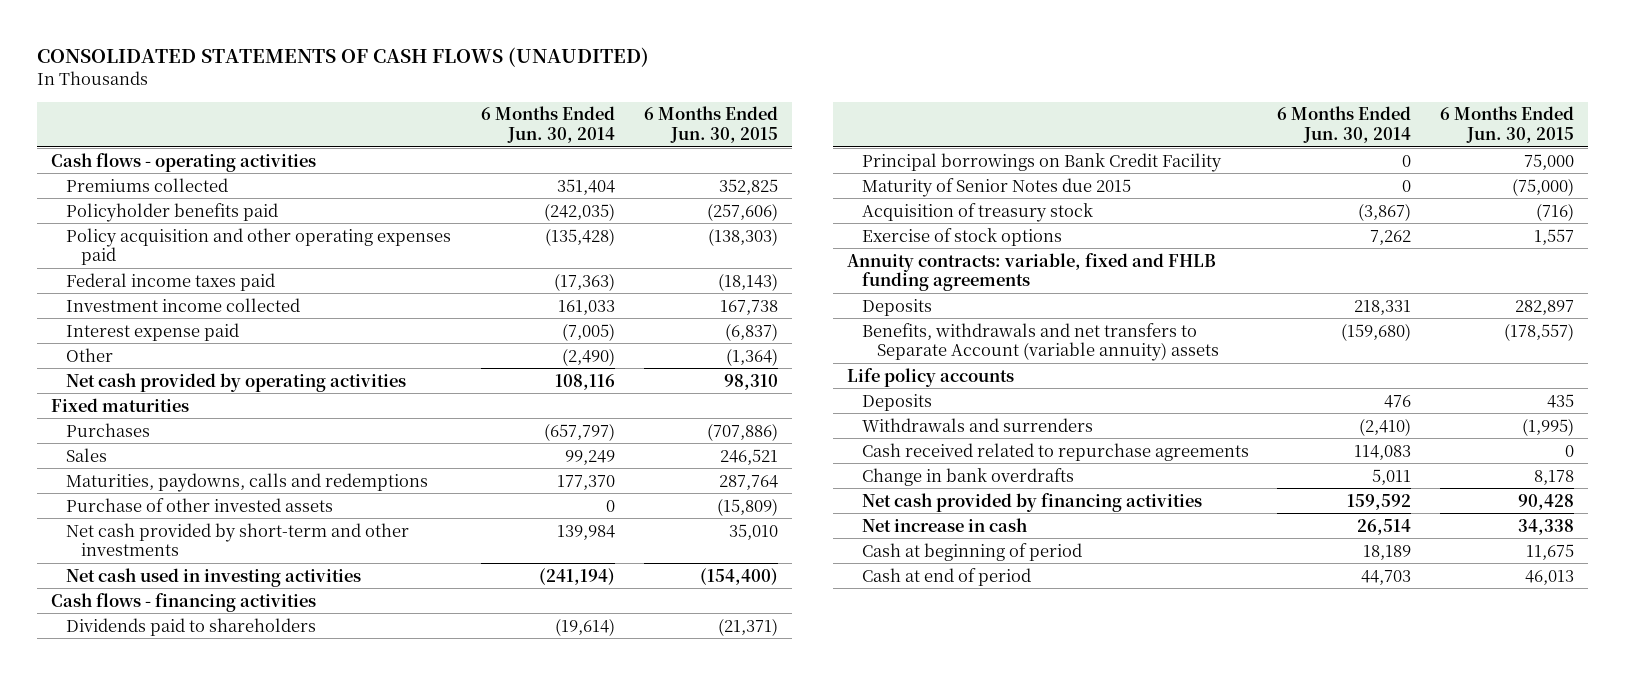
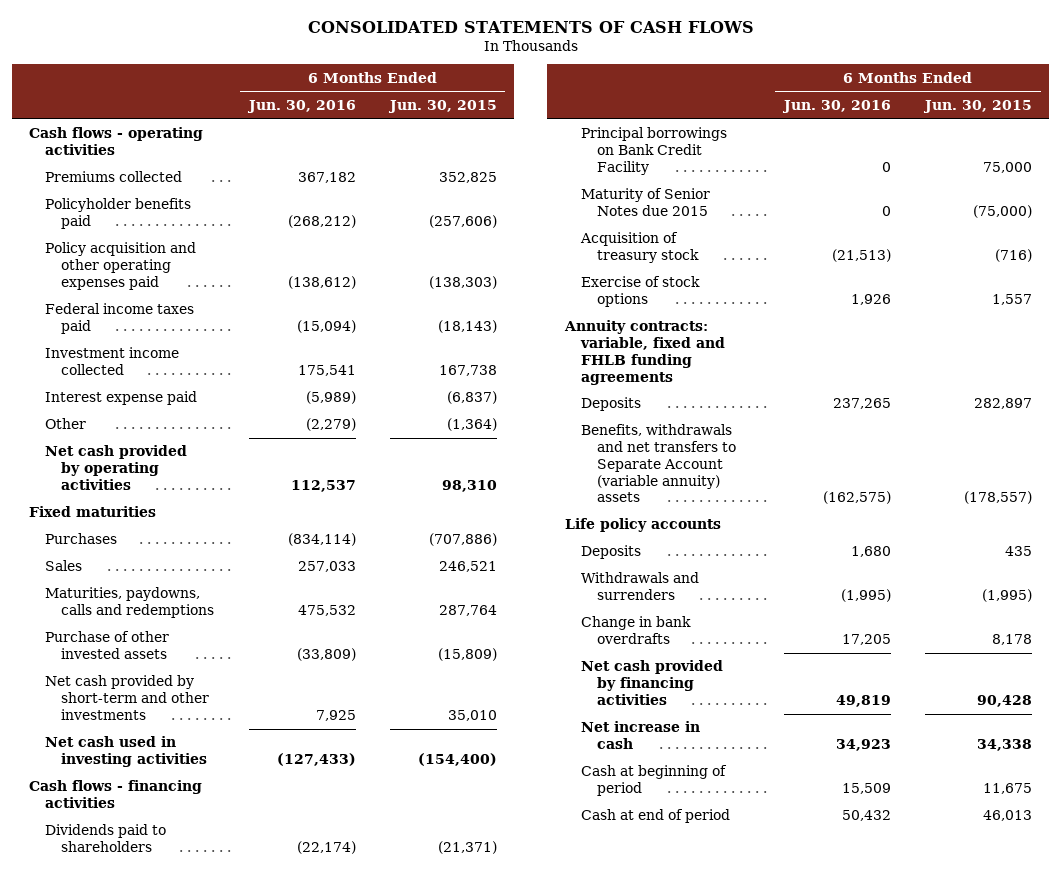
- CONSOLIDATED STATEMENTS OF CASH FLOWS (UNAUDITED)
+ CONSOLIDATED STATEMENTS OF CASH FLOWS
- | 6 Months Ended Jun. 30, 2014 | 6 Months Ended Jun. 30, 2015
+ | 6 Months Ended Jun. 30, 2016 | 6 Months Ended Jun. 30, 2015
- Cash received related to repurchase agreements | 114,083 | 0

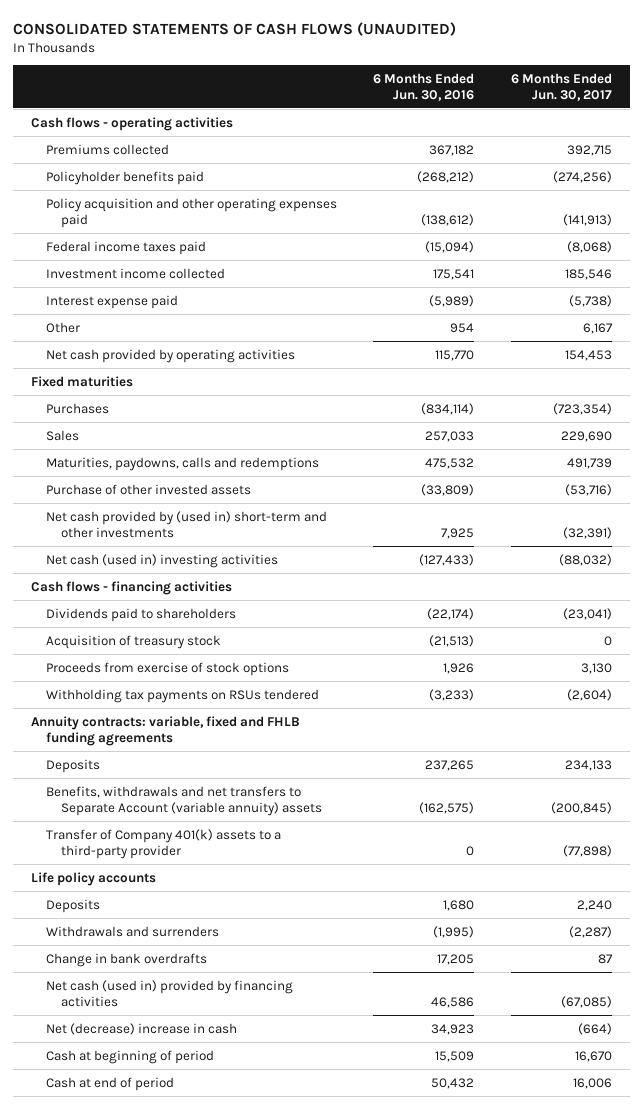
- CONSOLIDATED STATEMENTS OF CASH FLOWS
+ CONSOLIDATED STATEMENTS OF CASH FLOWS (UNAUDITED)
- | 6 Months Ended Jun. 30, 2016 | 6 Months Ended Jun. 30, 2015
+ | 6 Months Ended Jun. 30, 2016 | 6 Months Ended Jun. 30, 2017
- Other | (2,279) | (1,364)
- Net cash provided by operating activities | 112,537 | 98,310
+ Other | 954 | 6,167
+ Net cash provided by operating activities | 115,770 | 154,453
- Net cash provided by short-term and other investments | 7,925 | 35,010
- Net cash used in investing activities | (127,433) | (154,400)
+ Net cash provided by (used in) short-term and other investments | 7,925 | (32,391)
+ Net cash (used in) investing activities | (127,433) | (88,032)
- Principal borrowings on Bank Credit Facility | 0 | 75,000
- Maturity of Senior Notes due 2015 | 0 | (75,000)
- Exercise of stock options | 1,926 | 1,557
+ Proceeds from exercise of stock options | 1,926 | 3,130
+ Withholding tax payments on RSUs tendered | (3,233) | (2,604)
+ Transfer of Company 401(k) assets to a third-party provider | 0 | (77,898)
- Net cash provided by financing activities | 49,819 | 90,428
- Net increase in cash | 34,923 | 34,338
+ Net cash (used in) provided by financing activities | 46,586 | (67,085)
+ Net (decrease) increase in cash | 34,923 | (664)

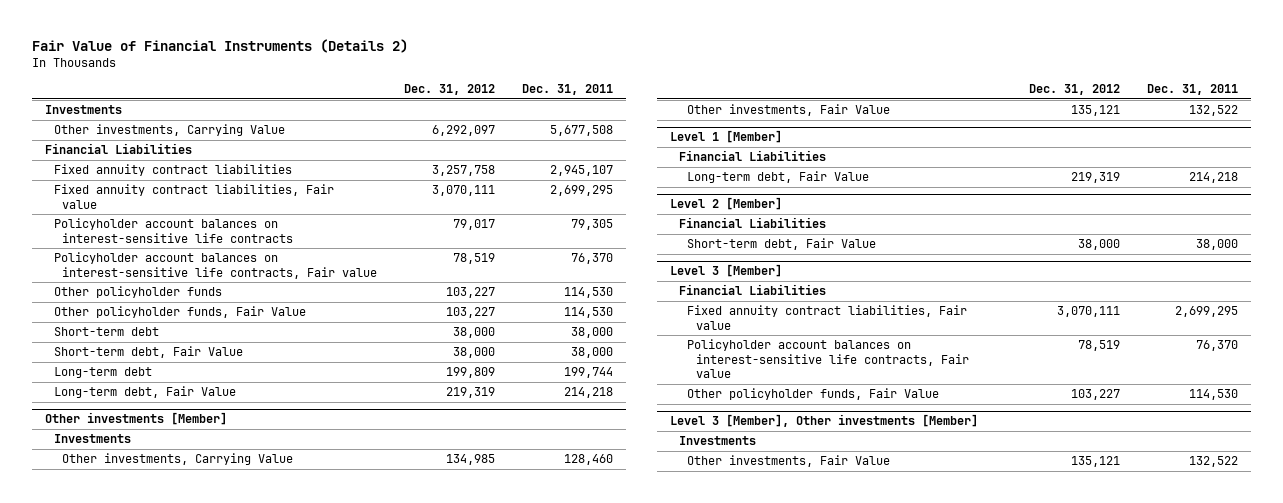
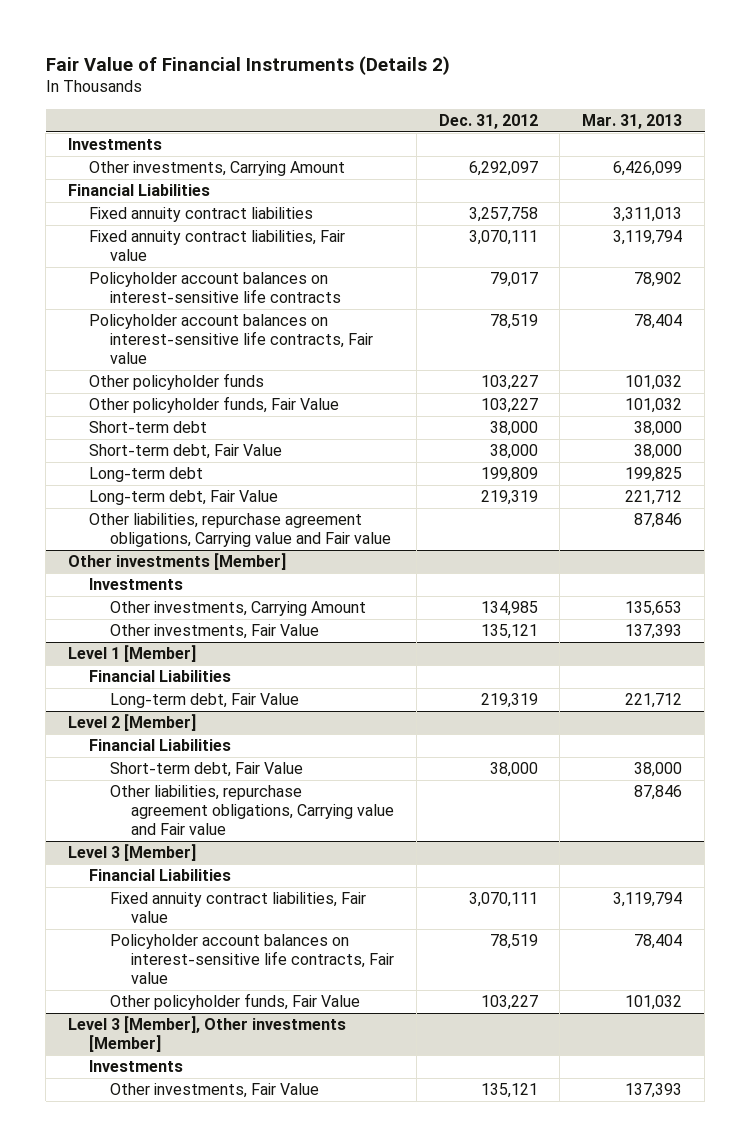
- | Dec. 31, 2012 | Dec. 31, 2011
+ | Dec. 31, 2012 | Mar. 31, 2013
- Other investments, Carrying Value | 6,292,097 | 5,677,508
+ Other investments, Carrying Amount | 6,292,097 | 6,426,099
+ Other liabilities, repurchase agreement obligations, Carrying value and Fair value | | 87,846
@ Other investments [Member]
- Other investments, Carrying Value | 134,985 | 128,460
+ Other investments, Carrying Amount | 134,985 | 135,653
@ Level 2 [Member]
+ Other liabilities, repurchase agreement obligations, Carrying value and Fair value | | 87,846

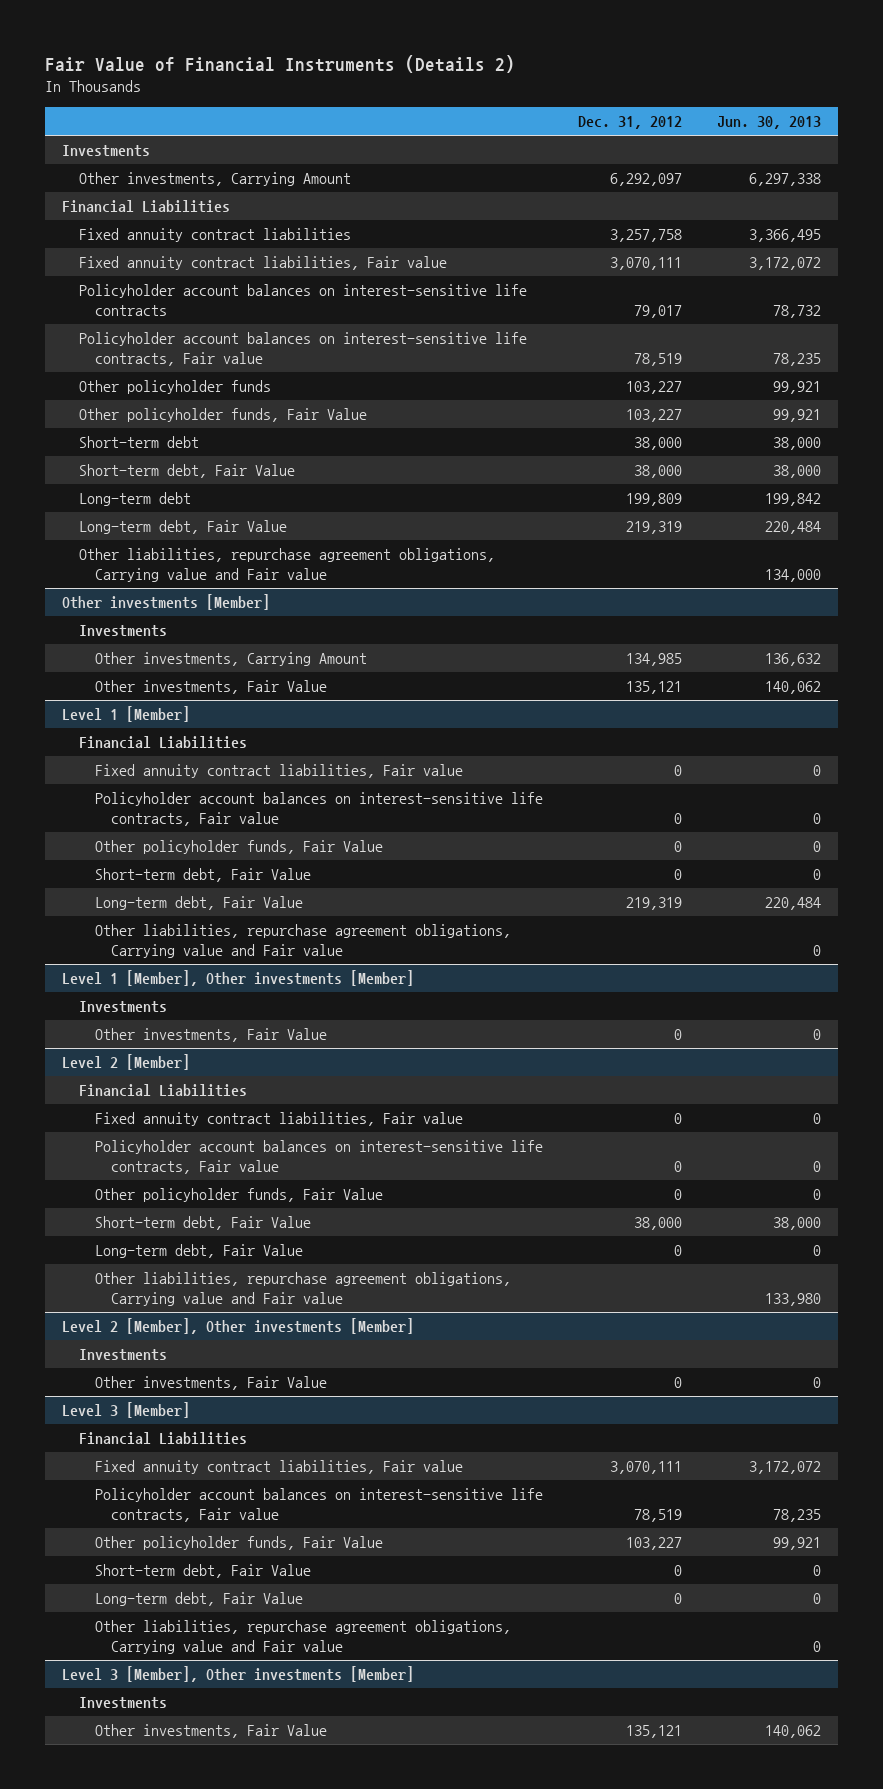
- | Dec. 31, 2012 | Mar. 31, 2013
+ | Dec. 31, 2012 | Jun. 30, 2013
@ Level 1 [Member]
+ Fixed annuity contract liabilities, Fair value | 0 | 0
+ Policyholder account balances on interest-sensitive life contracts, Fair value | 0 | 0
+ Other policyholder funds, Fair Value | 0 | 0
+ Short-term debt, Fair Value | 0 | 0
+ Other liabilities, repurchase agreement obligations, Carrying value and Fair value | | 0
+ Level 1 [Member], Other investments [Member]
+ Investments
+ Other investments, Fair Value | 0 | 0
@ Level 2 [Member]
+ Fixed annuity contract liabilities, Fair value | 0 | 0
+ Policyholder account balances on interest-sensitive life contracts, Fair value | 0 | 0
+ Other policyholder funds, Fair Value | 0 | 0
+ Long-term debt, Fair Value | 0 | 0
+ Level 2 [Member], Other investments [Member]
+ Investments
+ Other investments, Fair Value | 0 | 0
@ Level 3 [Member]
+ Short-term debt, Fair Value | 0 | 0
+ Long-term debt, Fair Value | 0 | 0
+ Other liabilities, repurchase agreement obligations, Carrying value and Fair value | | 0

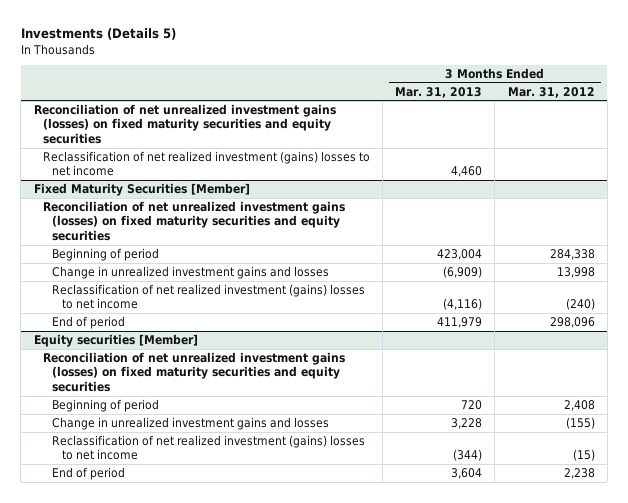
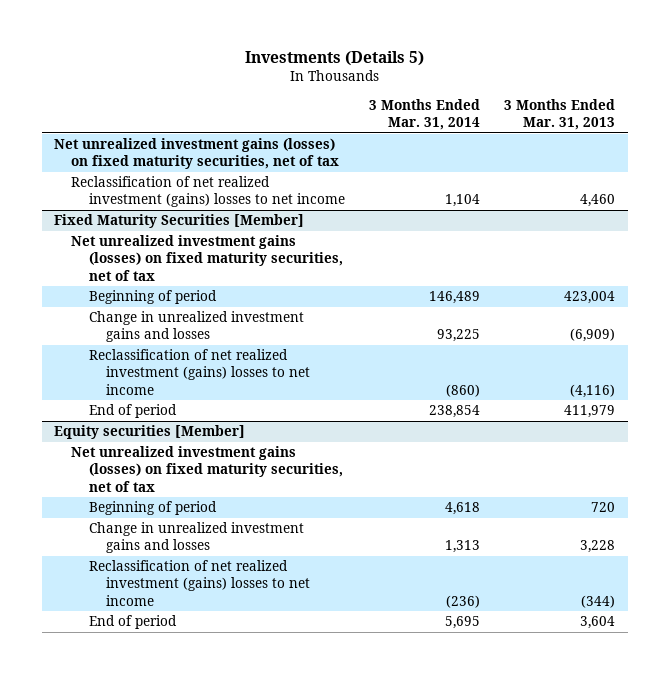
- | 3 Months Ended Mar. 31, 2013 | 3 Months Ended Mar. 31, 2012
+ | 3 Months Ended Mar. 31, 2014 | 3 Months Ended Mar. 31, 2013
- Reconciliation of net unrealized investment gains (losses) on fixed maturity securities and equity securities
+ Net unrealized investment gains (losses) on fixed maturity securities, net of tax
@ Fixed Maturity Securities [Member]
- Reconciliation of net unrealized investment gains (losses) on fixed maturity securities and equity securities
+ Net unrealized investment gains (losses) on fixed maturity securities, net of tax
@ Equity securities [Member]
- Reconciliation of net unrealized investment gains (losses) on fixed maturity securities and equity securities
+ Net unrealized investment gains (losses) on fixed maturity securities, net of tax

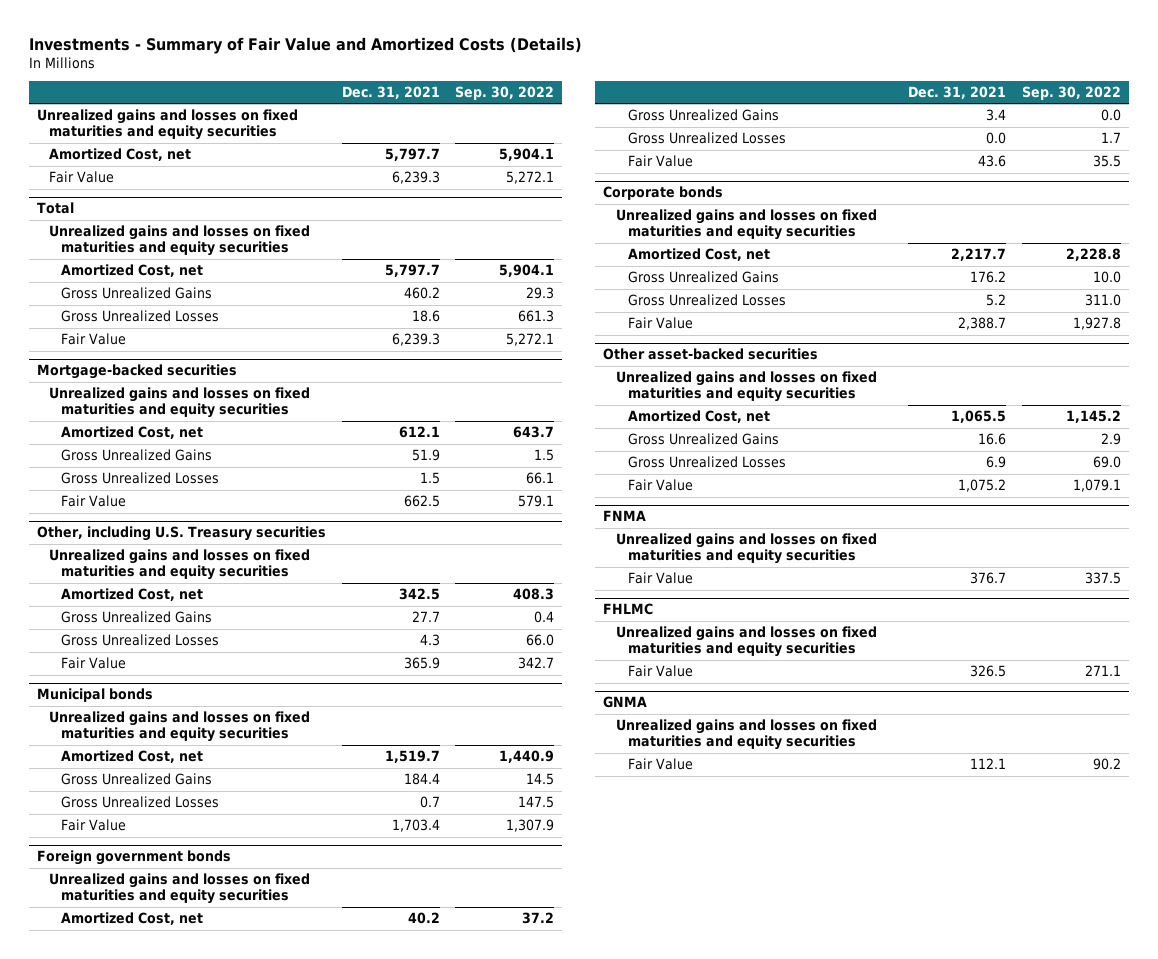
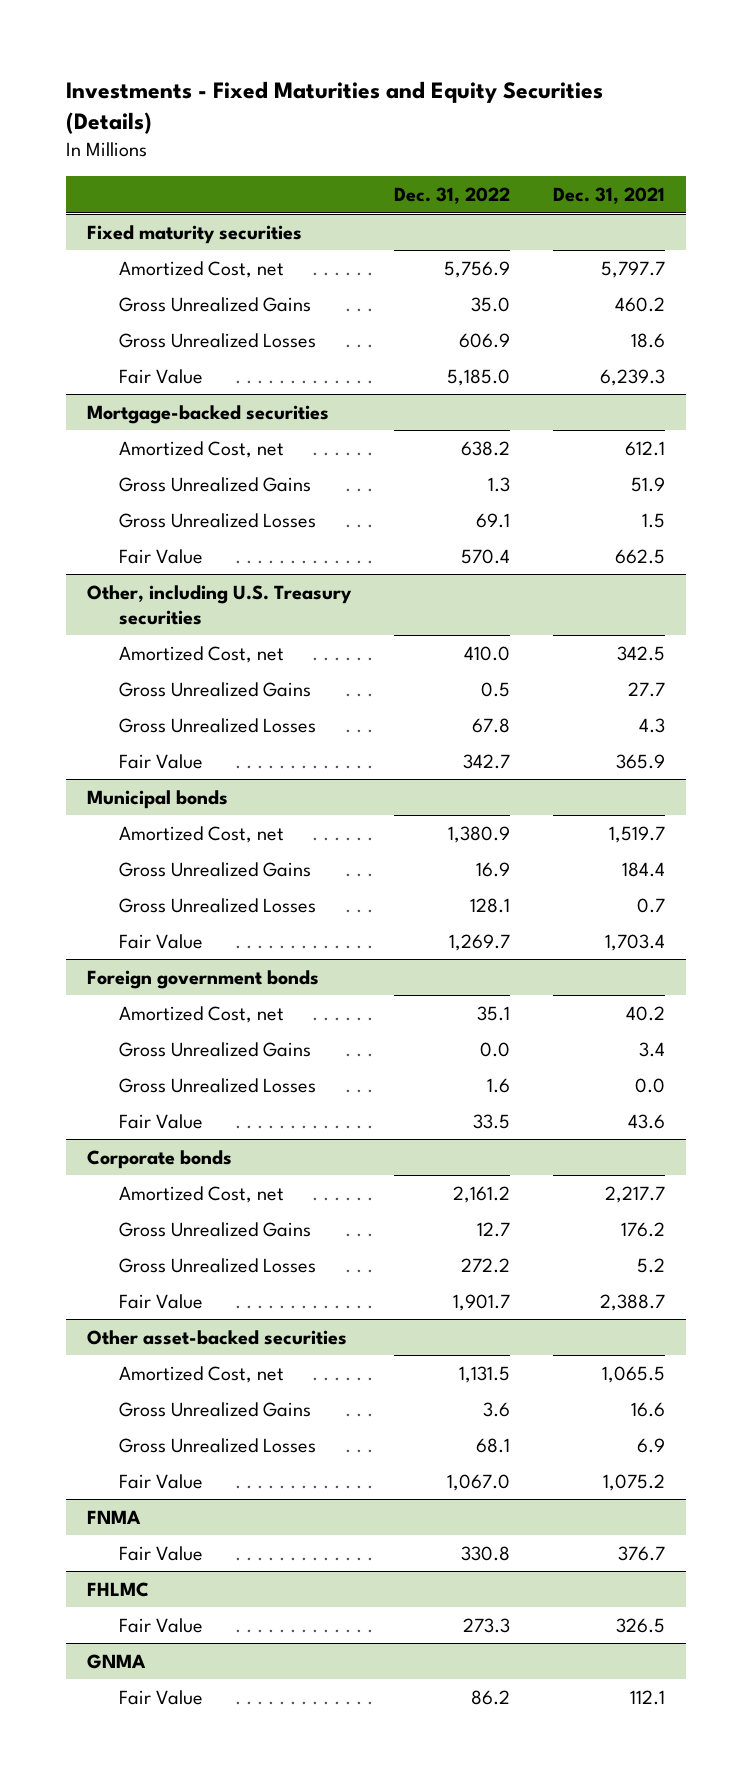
- Investments - Summary of Fair Value and Amortized Costs (Details)
+ Investments - Fixed Maturities and Equity Securities (Details)
- | Dec. 31, 2021 | Sep. 30, 2022
+ | Dec. 31, 2022 | Dec. 31, 2021
- Unrealized gains and losses on fixed maturities and equity securities
- Amortized Cost, net | 5,797.7 | 5,904.1
- Fair Value | 6,239.3 | 5,272.1
- Total
- Unrealized gains and losses on fixed maturities and equity securities
+ Fixed maturity securities
@ Mortgage-backed securities
- Unrealized gains and losses on fixed maturities and equity securities
@ Other, including U.S. Treasury securities
- Unrealized gains and losses on fixed maturities and equity securities
@ Municipal bonds
- Unrealized gains and losses on fixed maturities and equity securities
@ Foreign government bonds
- Unrealized gains and losses on fixed maturities and equity securities
@ Corporate bonds
- Unrealized gains and losses on fixed maturities and equity securities
@ Other asset-backed securities
- Unrealized gains and losses on fixed maturities and equity securities
@ FNMA
- Unrealized gains and losses on fixed maturities and equity securities
@ FHLMC
- Unrealized gains and losses on fixed maturities and equity securities
@ GNMA
- Unrealized gains and losses on fixed maturities and equity securities

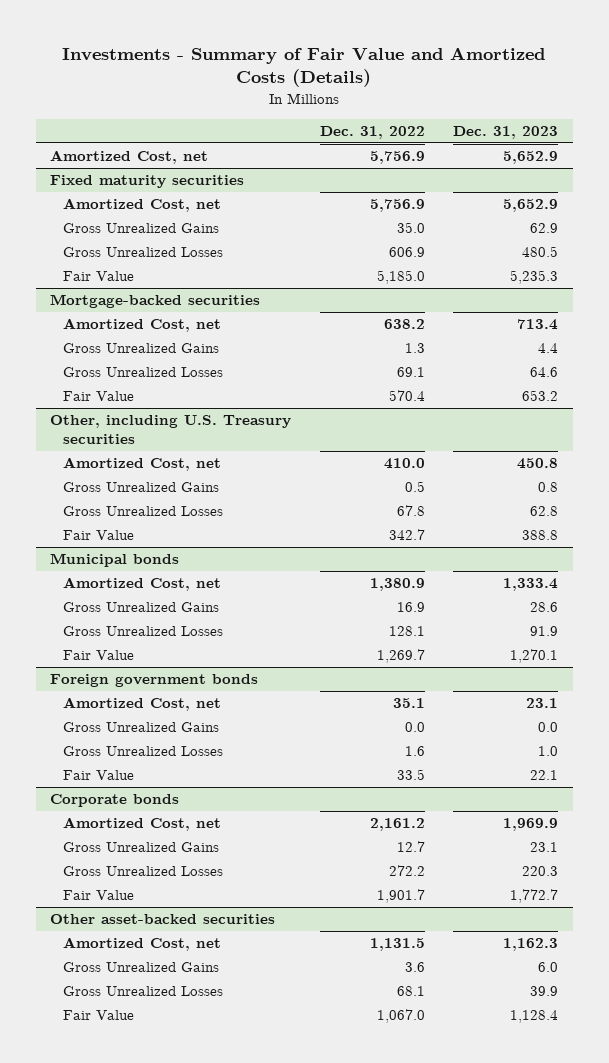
- Investments - Fixed Maturities and Equity Securities (Details)
+ Investments - Summary of Fair Value and Amortized Costs (Details)
- | Dec. 31, 2022 | Dec. 31, 2021
+ | Dec. 31, 2022 | Dec. 31, 2023
+ Amortized Cost, net | 5,756.9 | 5,652.9
- FNMA
- Fair Value | 330.8 | 376.7
- FHLMC
- Fair Value | 273.3 | 326.5
- GNMA
- Fair Value | 86.2 | 112.1

